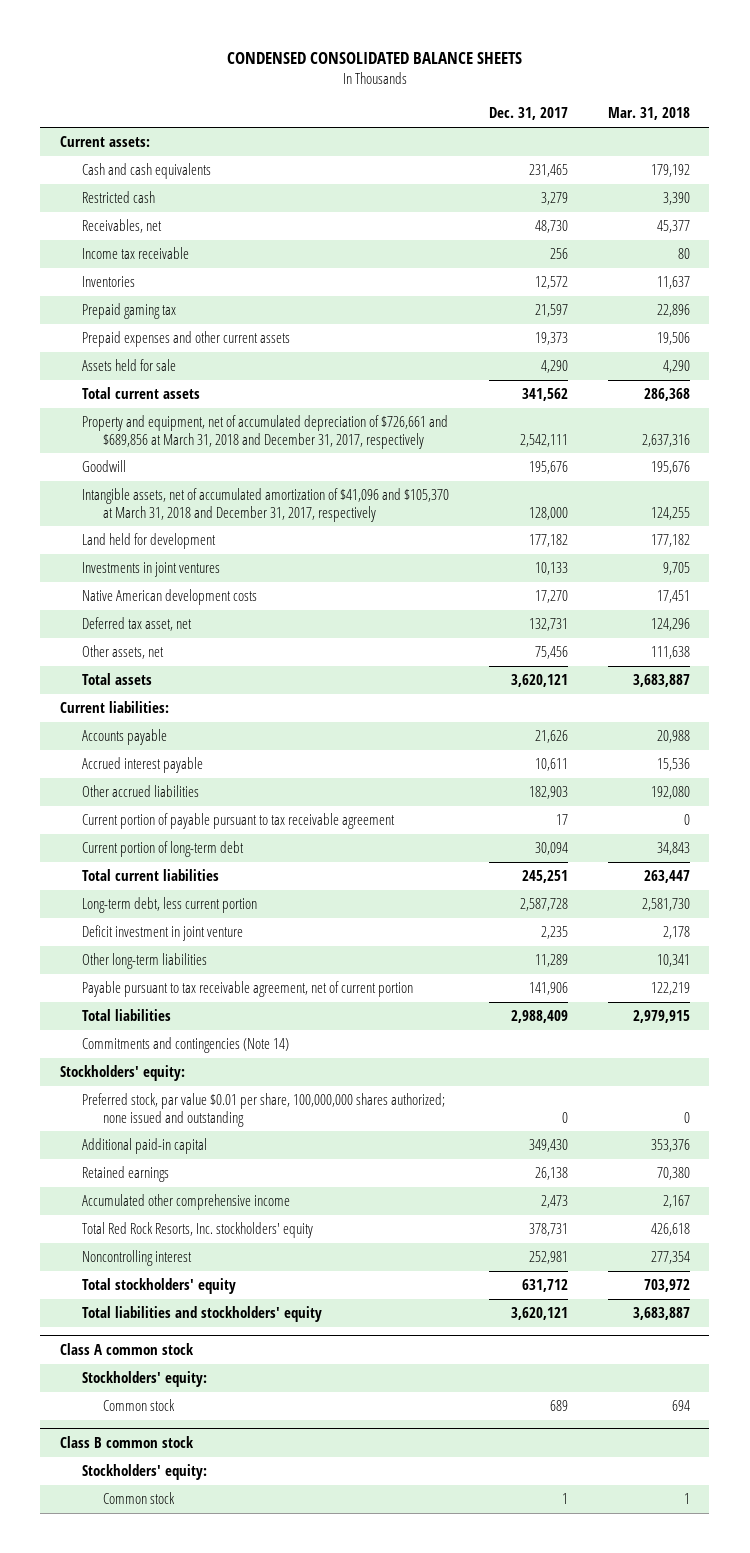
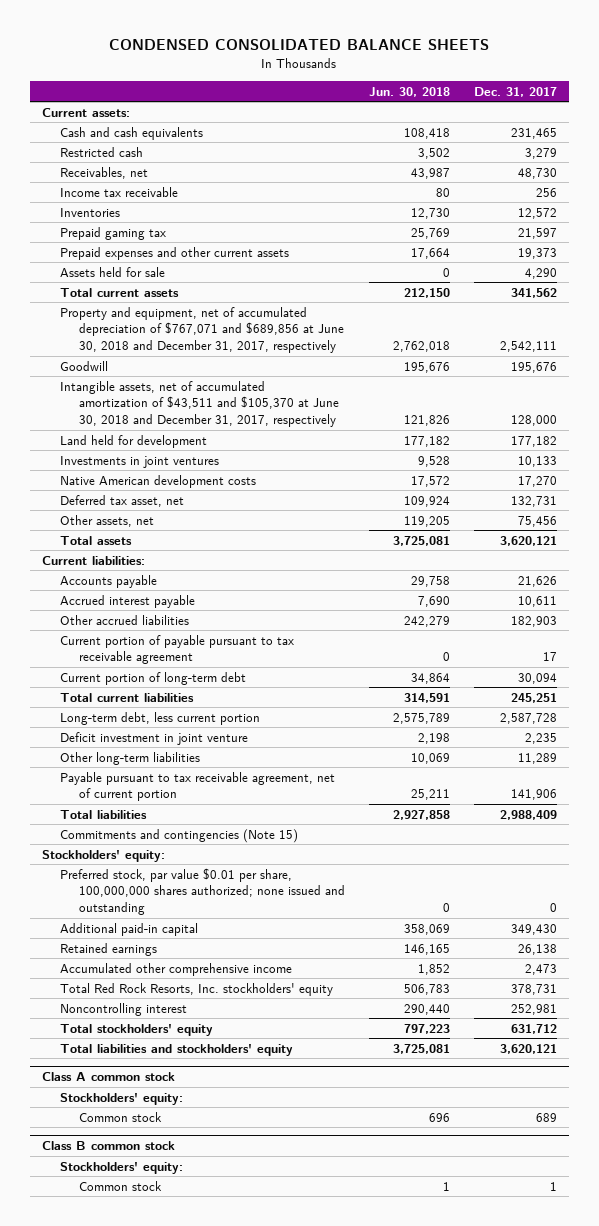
- | Dec. 31, 2017 | Mar. 31, 2018
+ | Jun. 30, 2018 | Dec. 31, 2017
- Property and equipment, net of accumulated depreciation of $726,661 and $689,856 at March 31, 2018 and December 31, 2017, respectively | 2,542,111 | 2,637,316
+ Property and equipment, net of accumulated depreciation of $767,071 and $689,856 at June 30, 2018 and December 31, 2017, respectively | 2,762,018 | 2,542,111
- Intangible assets, net of accumulated amortization of $41,096 and $105,370 at March 31, 2018 and December 31, 2017, respectively | 128,000 | 124,255
+ Intangible assets, net of accumulated amortization of $43,511 and $105,370 at June 30, 2018 and December 31, 2017, respectively | 121,826 | 128,000
- Commitments and contingencies (Note 14)
+ Commitments and contingencies (Note 15)

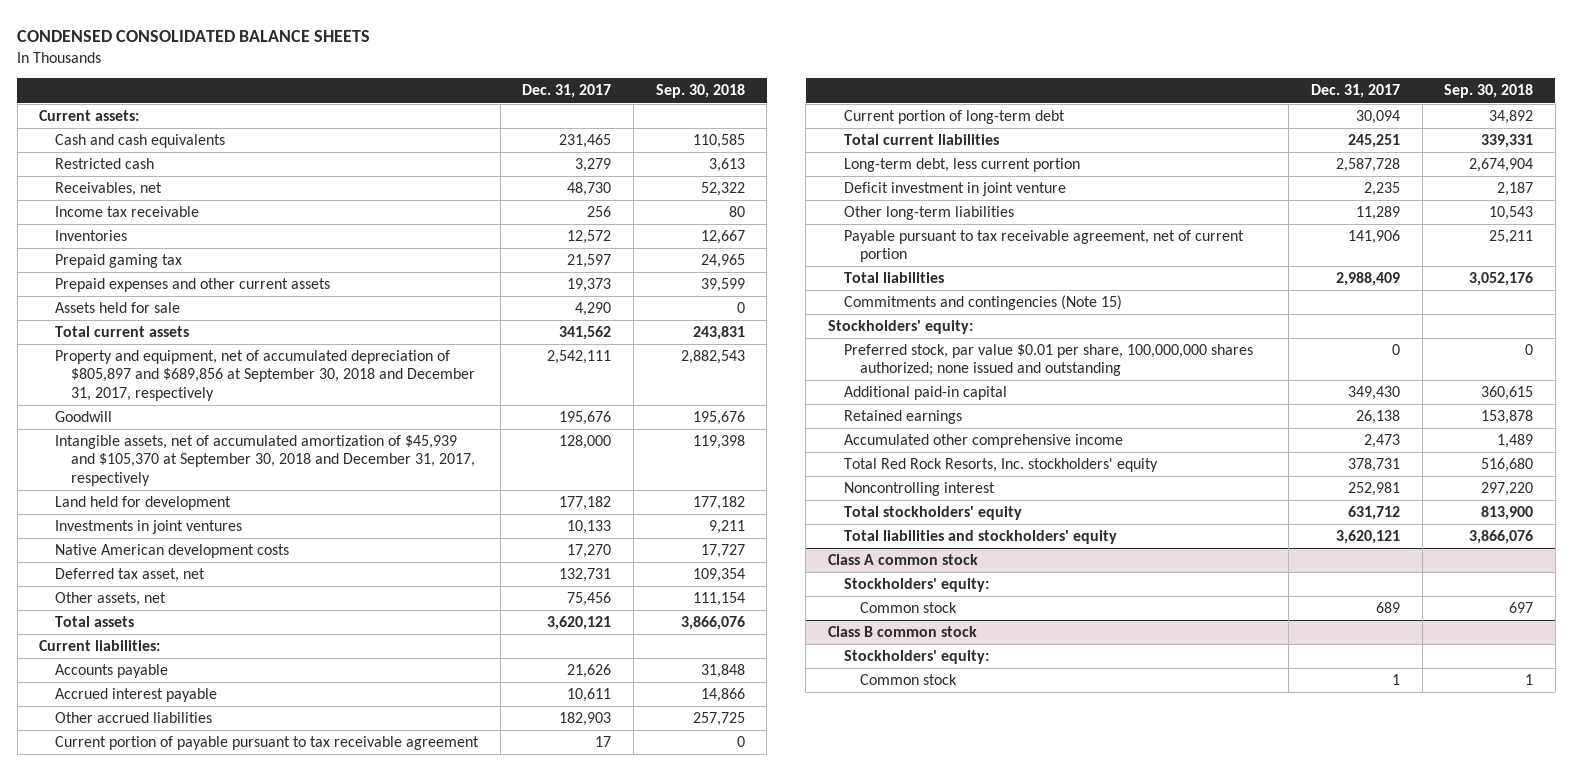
- | Jun. 30, 2018 | Dec. 31, 2017
+ | Dec. 31, 2017 | Sep. 30, 2018
- Property and equipment, net of accumulated depreciation of $767,071 and $689,856 at June 30, 2018 and December 31, 2017, respectively | 2,762,018 | 2,542,111
+ Property and equipment, net of accumulated depreciation of $805,897 and $689,856 at September 30, 2018 and December 31, 2017, respectively | 2,542,111 | 2,882,543
- Intangible assets, net of accumulated amortization of $43,511 and $105,370 at June 30, 2018 and December 31, 2017, respectively | 121,826 | 128,000
+ Intangible assets, net of accumulated amortization of $45,939 and $105,370 at September 30, 2018 and December 31, 2017, respectively | 128,000 | 119,398

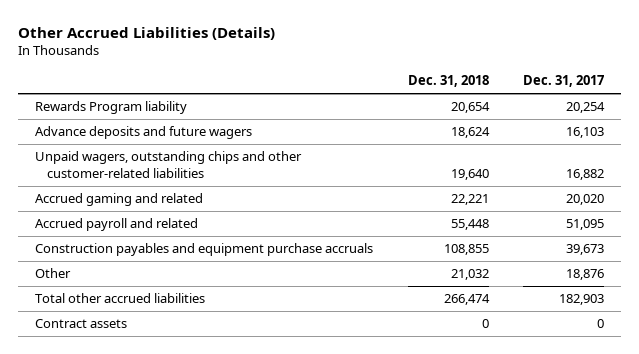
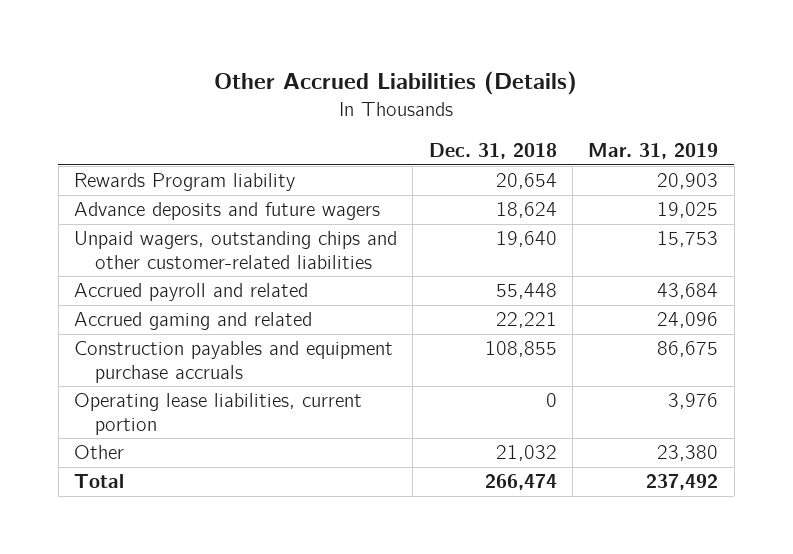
- | Dec. 31, 2018 | Dec. 31, 2017
+ | Dec. 31, 2018 | Mar. 31, 2019
moved down: Accrued gaming and related | 22,221 | 24,096
+ Operating lease liabilities, current portion | 0 | 3,976
- Total other accrued liabilities | 266,474 | 182,903
- Contract assets | 0 | 0
+ Total | 266,474 | 237,492

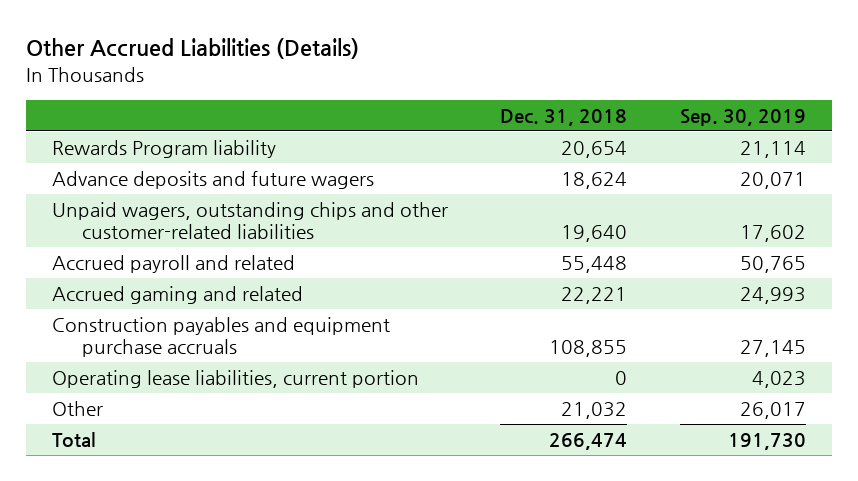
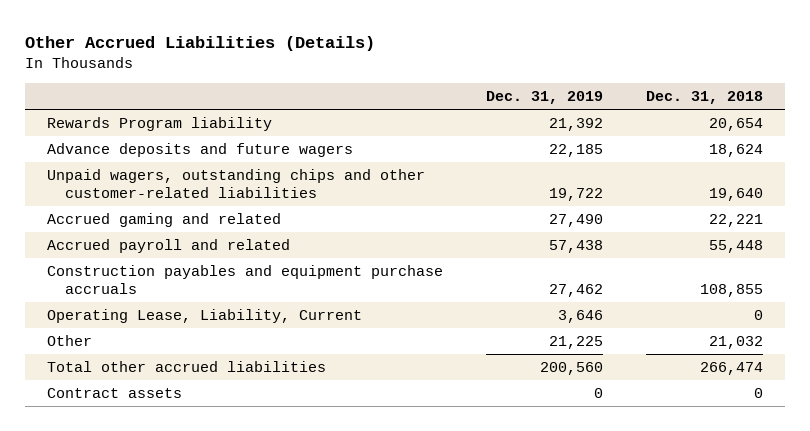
- | Dec. 31, 2018 | Sep. 30, 2019
+ | Dec. 31, 2019 | Dec. 31, 2018
moved down: Accrued payroll and related | 57,438 | 55,448
- Operating lease liabilities, current portion | 0 | 4,023
+ Operating Lease, Liability, Current | 3,646 | 0
- Total | 266,474 | 191,730
+ Total other accrued liabilities | 200,560 | 266,474
+ Contract assets | 0 | 0

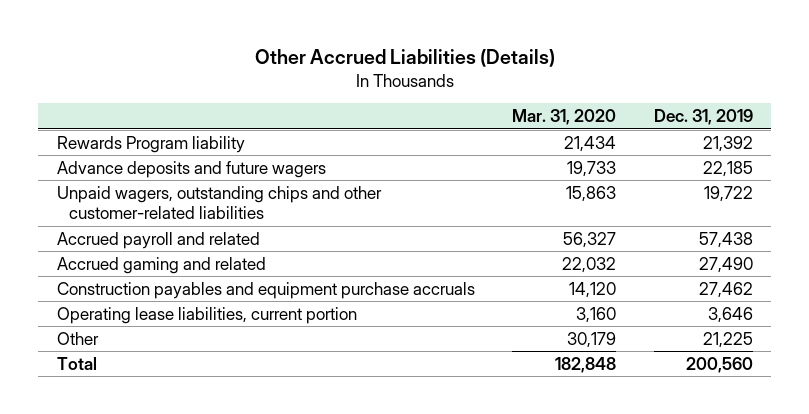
- | Dec. 31, 2019 | Dec. 31, 2018
+ | Mar. 31, 2020 | Dec. 31, 2019
moved down: Accrued gaming and related | 22,032 | 27,490
- Operating Lease, Liability, Current | 3,646 | 0
+ Operating lease liabilities, current portion | 3,160 | 3,646
- Total other accrued liabilities | 200,560 | 266,474
- Contract assets | 0 | 0
+ Total | 182,848 | 200,560

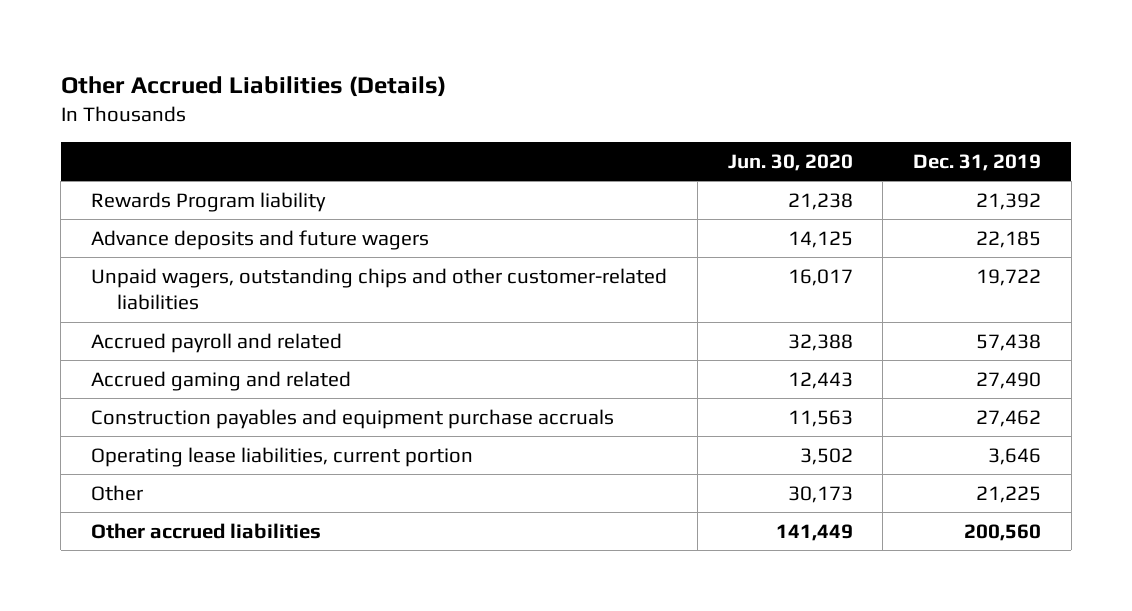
- | Mar. 31, 2020 | Dec. 31, 2019
+ | Jun. 30, 2020 | Dec. 31, 2019
- Total | 182,848 | 200,560
+ Other accrued liabilities | 141,449 | 200,560

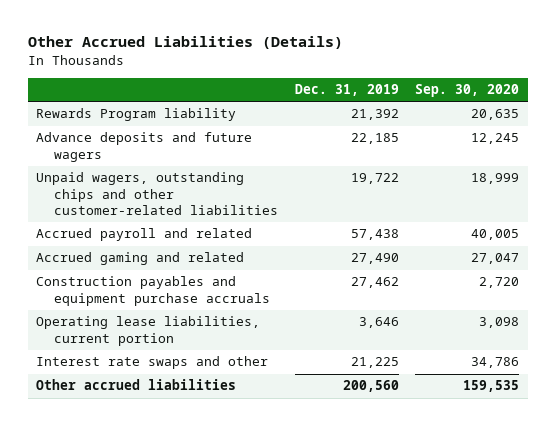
- | Jun. 30, 2020 | Dec. 31, 2019
+ | Dec. 31, 2019 | Sep. 30, 2020
- Other | 30,173 | 21,225
+ Interest rate swaps and other | 21,225 | 34,786

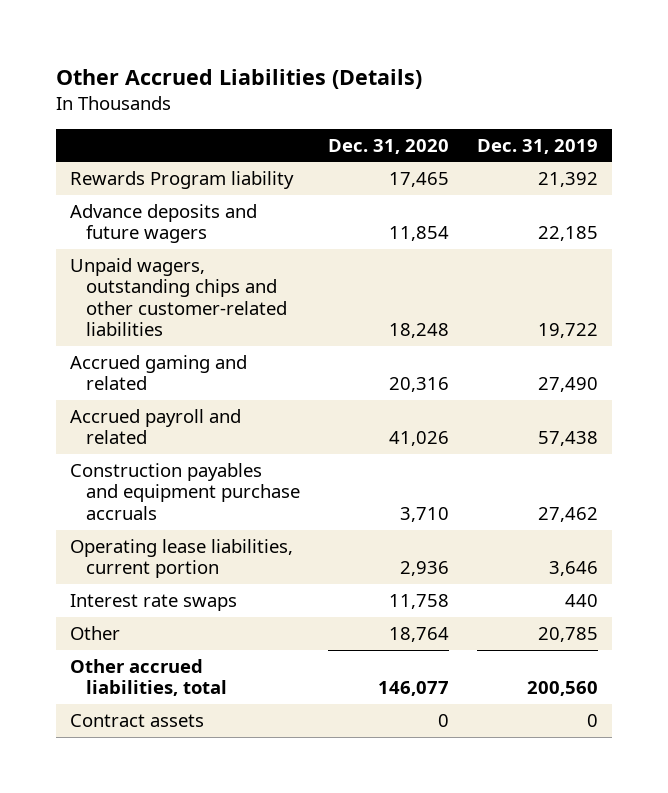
- | Dec. 31, 2019 | Sep. 30, 2020
+ | Dec. 31, 2020 | Dec. 31, 2019
moved down: Accrued payroll and related | 41,026 | 57,438
- Interest rate swaps and other | 21,225 | 34,786
- Other accrued liabilities | 200,560 | 159,535
+ Interest rate swaps | 11,758 | 440
+ Other | 18,764 | 20,785
+ Other accrued liabilities, total | 146,077 | 200,560
+ Contract assets | 0 | 0

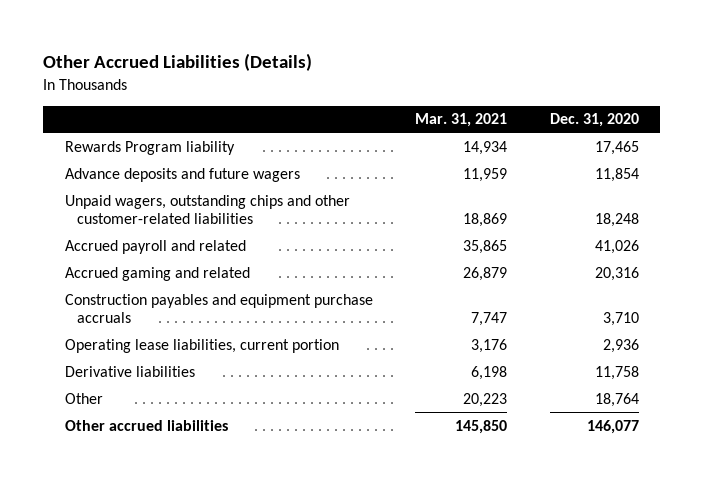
- | Dec. 31, 2020 | Dec. 31, 2019
+ | Mar. 31, 2021 | Dec. 31, 2020
moved down: Accrued gaming and related | 26,879 | 20,316
- Interest rate swaps | 11,758 | 440
+ Derivative liabilities | 6,198 | 11,758
- Other accrued liabilities, total | 146,077 | 200,560
- Contract assets | 0 | 0
+ Other accrued liabilities | 145,850 | 146,077

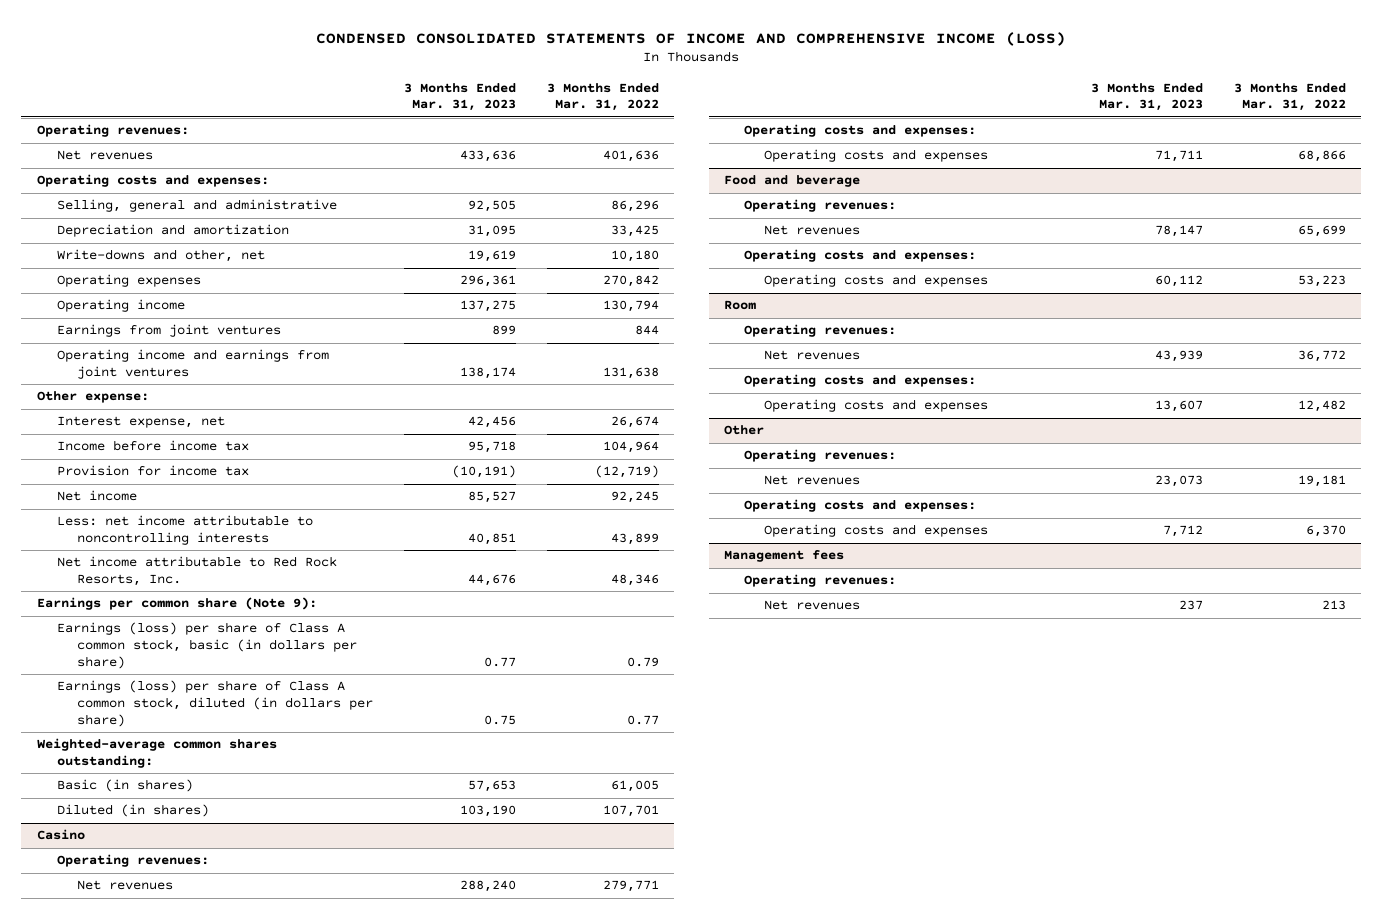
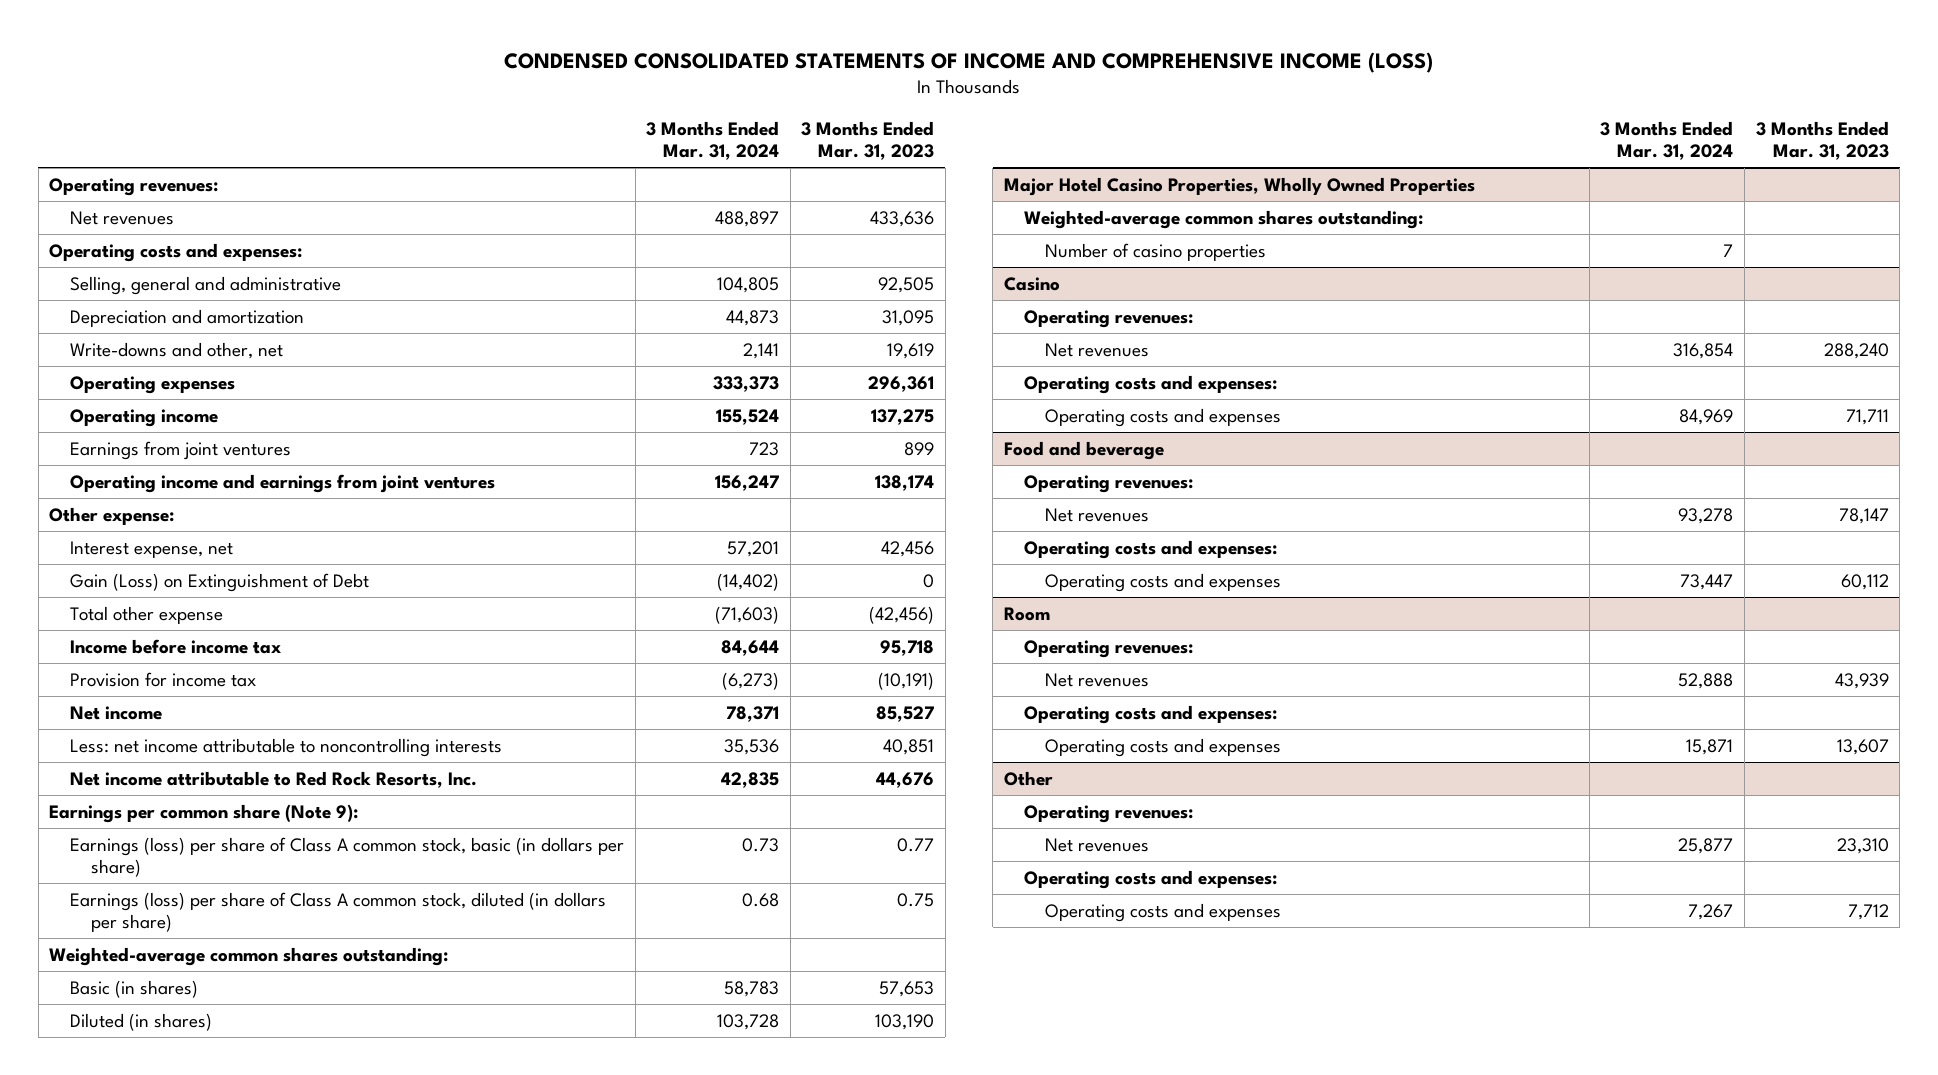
- | 3 Months Ended Mar. 31, 2023 | 3 Months Ended Mar. 31, 2022
+ | 3 Months Ended Mar. 31, 2024 | 3 Months Ended Mar. 31, 2023
+ Gain (Loss) on Extinguishment of Debt | (14,402) | 0
+ Total other expense | (71,603) | (42,456)
+ Major Hotel Casino Properties, Wholly Owned Properties
+ Weighted-average common shares outstanding:
+ Number of casino properties | 7 |
@ Other
- Net revenues | 23,073 | 19,181
+ Net revenues | 25,877 | 23,310
- Management fees
- Operating revenues:
- Net revenues | 237 | 213

